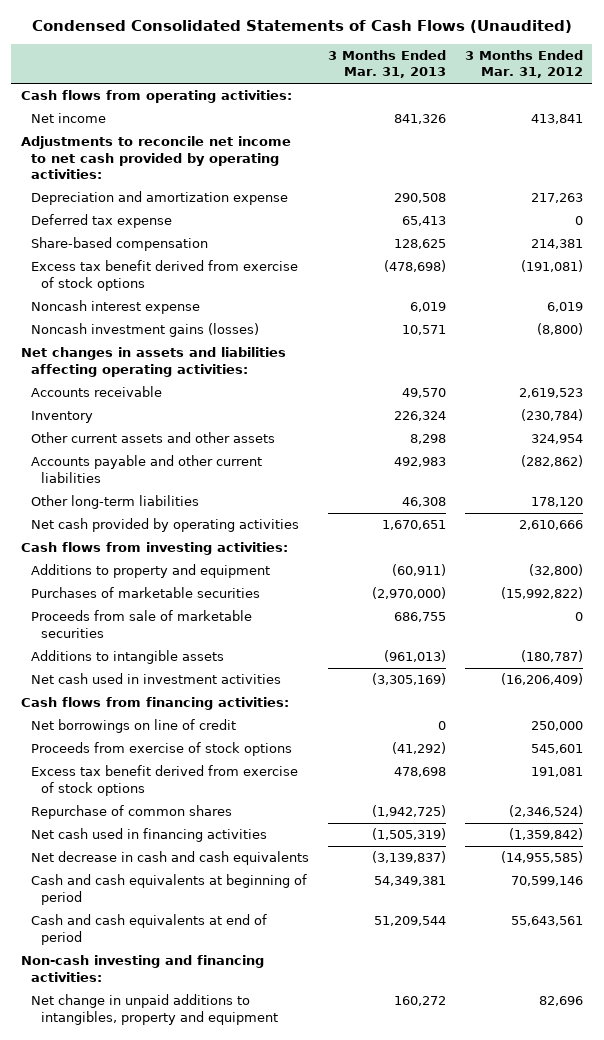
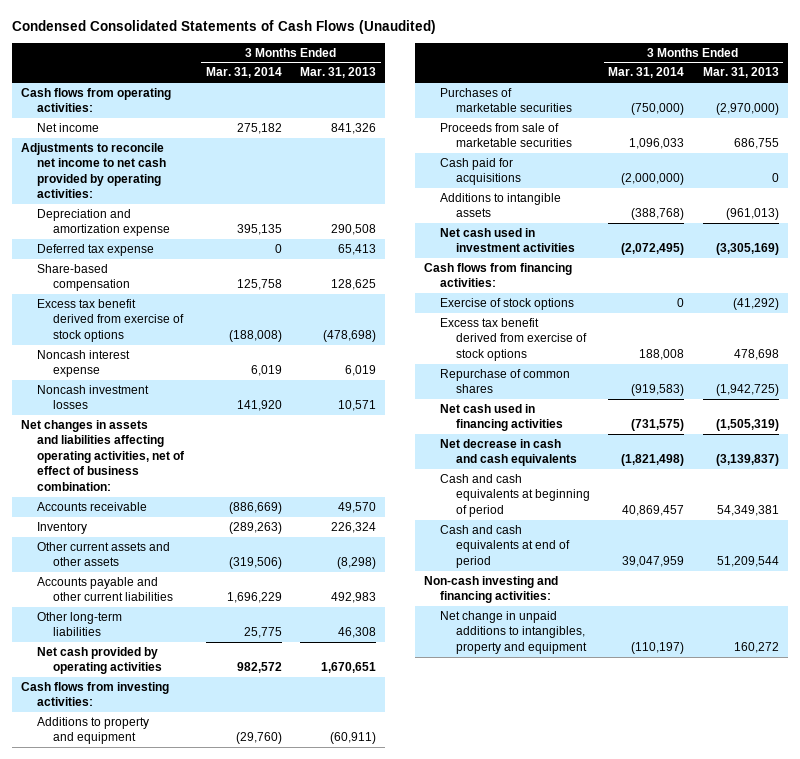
- | 3 Months Ended Mar. 31, 2013 | 3 Months Ended Mar. 31, 2012
+ | 3 Months Ended Mar. 31, 2014 | 3 Months Ended Mar. 31, 2013
- Noncash investment gains (losses) | 10,571 | (8,800)
- Net changes in assets and liabilities affecting operating activities:
+ Noncash investment losses | 141,920 | 10,571
+ Net changes in assets and liabilities affecting operating activities, net of effect of business combination:
- Other current assets and other assets | 8,298 | 324,954
+ Other current assets and other assets | (319,506) | (8,298)
+ Cash paid for acquisitions | (2,000,000) | 0
- Net borrowings on line of credit | 0 | 250,000
- Proceeds from exercise of stock options | (41,292) | 545,601
+ Exercise of stock options | 0 | (41,292)

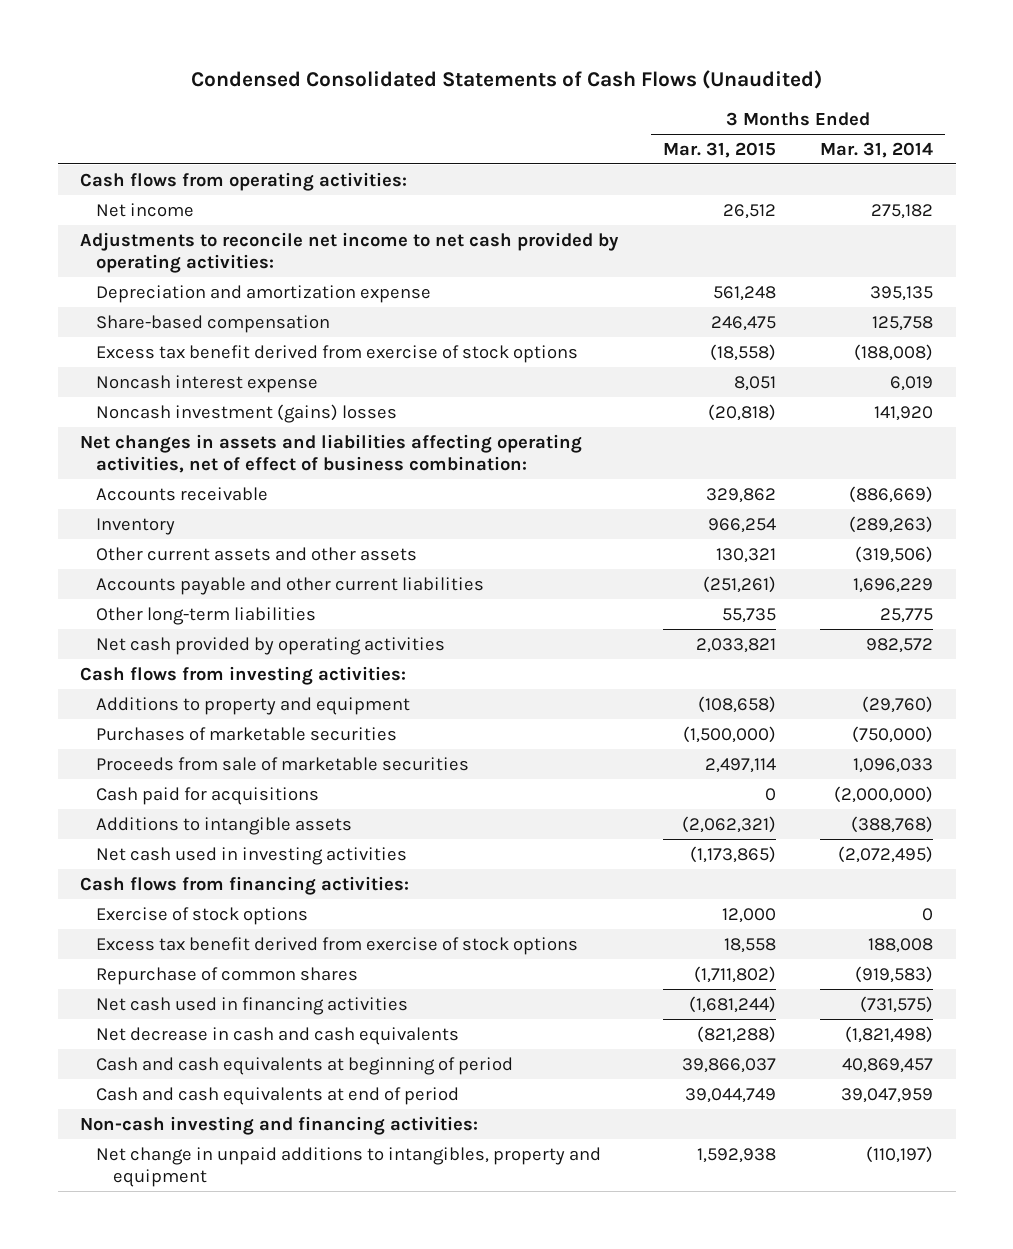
- | 3 Months Ended Mar. 31, 2014 | 3 Months Ended Mar. 31, 2013
+ | 3 Months Ended Mar. 31, 2015 | 3 Months Ended Mar. 31, 2014
- Deferred tax expense | 0 | 65,413
- Noncash investment losses | 141,920 | 10,571
+ Noncash investment (gains) losses | (20,818) | 141,920
- Net cash used in investment activities | (2,072,495) | (3,305,169)
+ Net cash used in investing activities | (1,173,865) | (2,072,495)

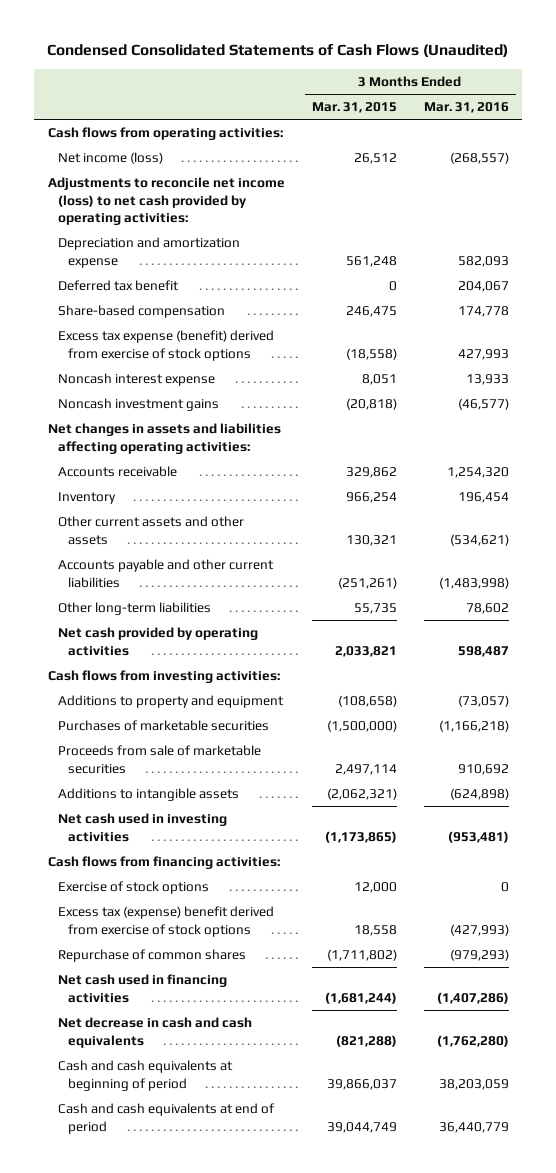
- | 3 Months Ended Mar. 31, 2015 | 3 Months Ended Mar. 31, 2014
+ | 3 Months Ended Mar. 31, 2015 | 3 Months Ended Mar. 31, 2016
- Net income | 26,512 | 275,182
- Adjustments to reconcile net income to net cash provided by operating activities:
+ Net income (loss) | 26,512 | (268,557)
+ Adjustments to reconcile net income (loss) to net cash provided by operating activities:
+ Deferred tax benefit | 0 | 204,067
- Excess tax benefit derived from exercise of stock options | (18,558) | (188,008)
+ Excess tax expense (benefit) derived from exercise of stock options | (18,558) | 427,993
- Noncash investment (gains) losses | (20,818) | 141,920
- Net changes in assets and liabilities affecting operating activities, net of effect of business combination:
+ Noncash investment gains | (20,818) | (46,577)
+ Net changes in assets and liabilities affecting operating activities:
- Cash paid for acquisitions | 0 | (2,000,000)
- Excess tax benefit derived from exercise of stock options | 18,558 | 188,008
+ Excess tax (expense) benefit derived from exercise of stock options | 18,558 | (427,993)
- Non-cash investing and financing activities:
- Net change in unpaid additions to intangibles, property and equipment | 1,592,938 | (110,197)

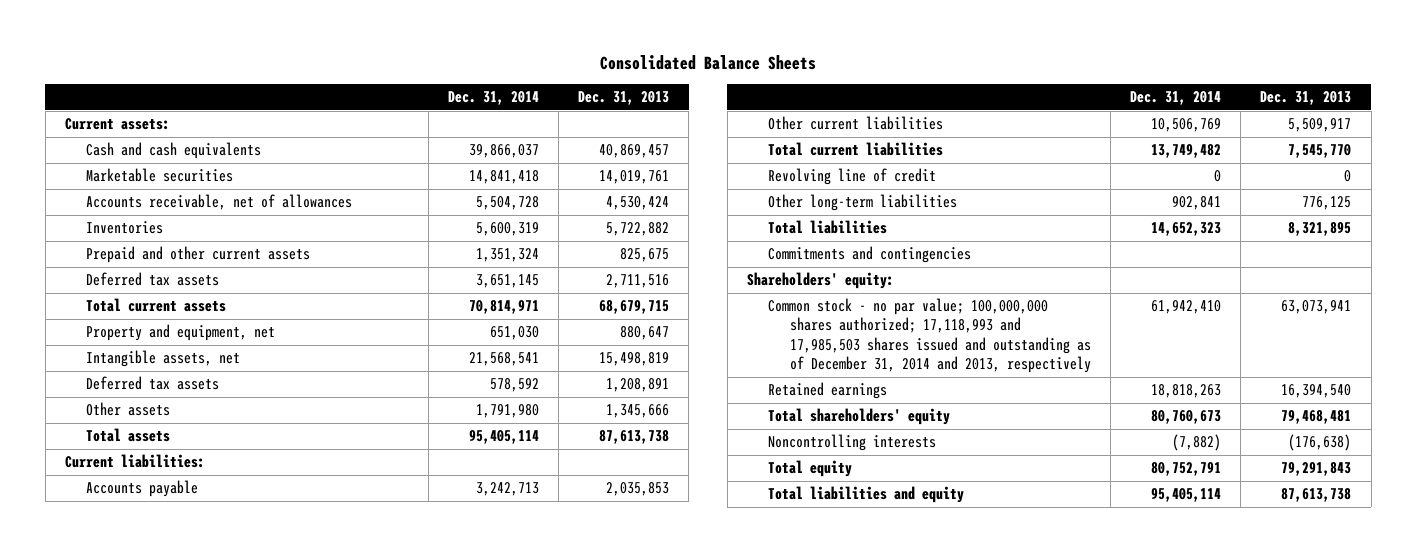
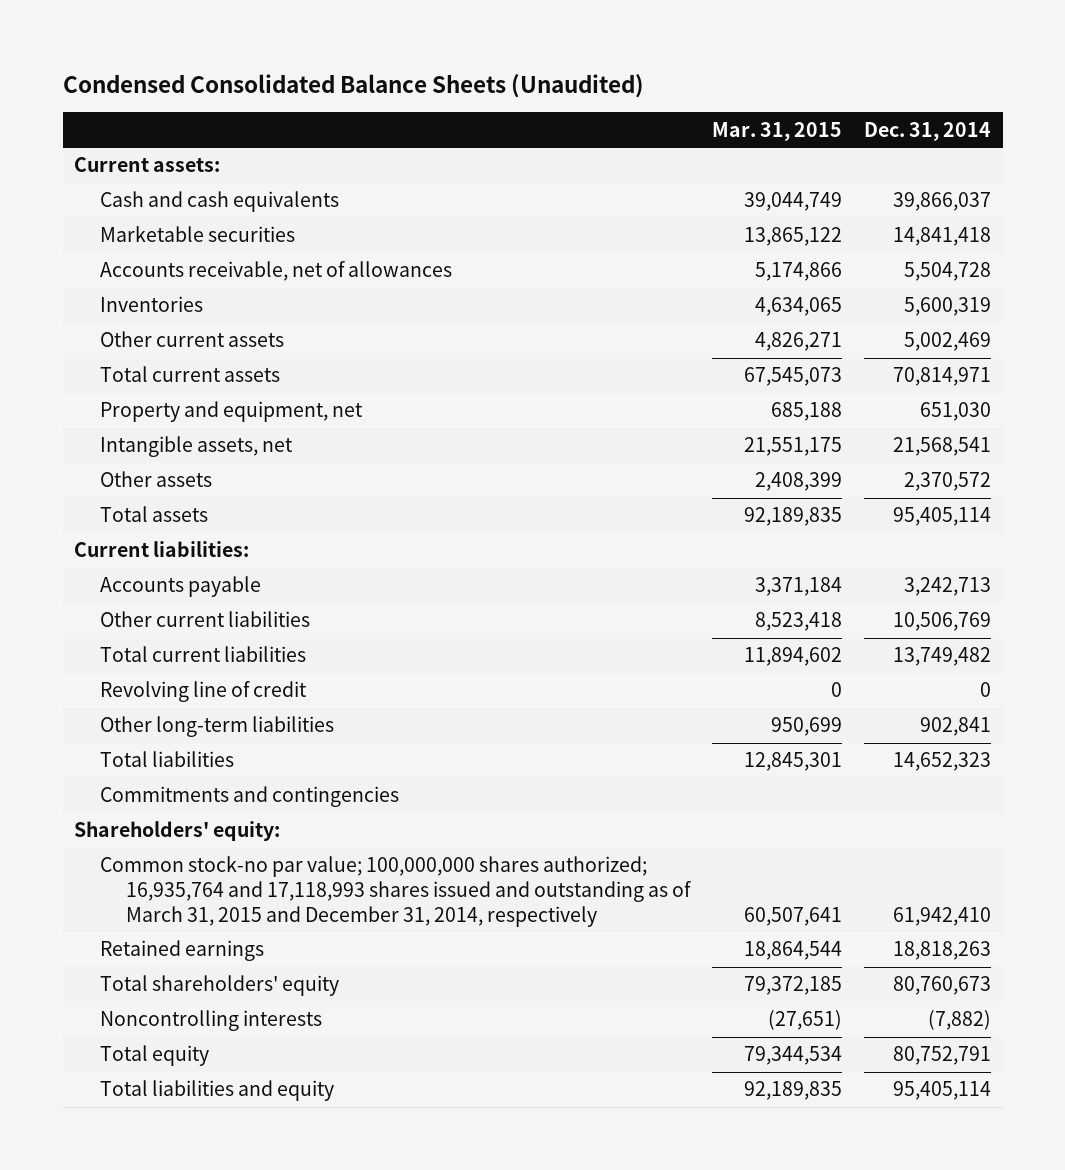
- Consolidated Balance Sheets
+ Condensed Consolidated Balance Sheets (Unaudited)
- | Dec. 31, 2014 | Dec. 31, 2013
+ | Mar. 31, 2015 | Dec. 31, 2014
- Prepaid and other current assets | 1,351,324 | 825,675
- Deferred tax assets | 3,651,145 | 2,711,516
+ Other current assets | 4,826,271 | 5,002,469
- Deferred tax assets | 578,592 | 1,208,891
- Other assets | 1,791,980 | 1,345,666
+ Other assets | 2,408,399 | 2,370,572
- Common stock - no par value; 100,000,000 shares authorized; 17,118,993 and 17,985,503 shares issued and outstanding as of December 31, 2014 and 2013, respectively | 61,942,410 | 63,073,941
+ Common stock-no par value; 100,000,000 shares authorized; 16,935,764 and 17,118,993 shares issued and outstanding as of March 31, 2015 and December 31, 2014, respectively | 60,507,641 | 61,942,410

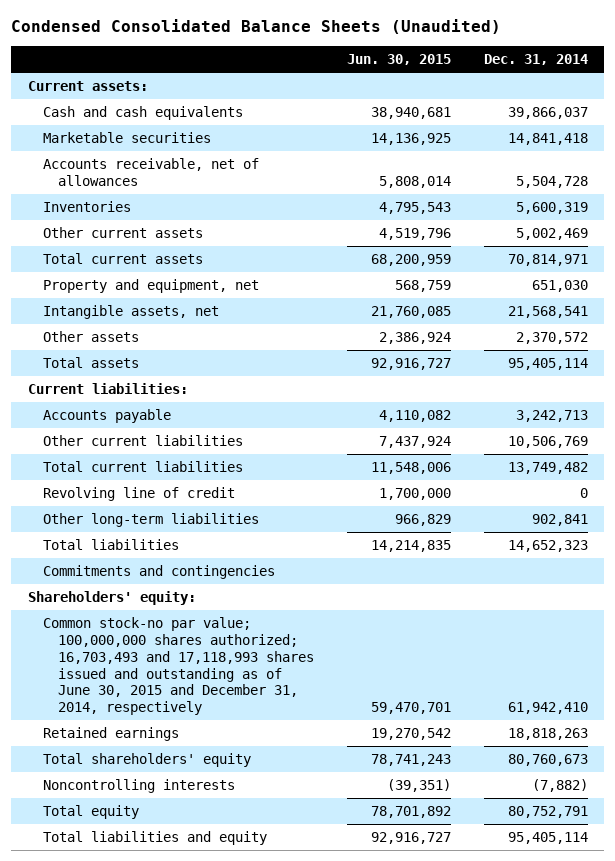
- | Mar. 31, 2015 | Dec. 31, 2014
+ | Jun. 30, 2015 | Dec. 31, 2014
- Common stock-no par value; 100,000,000 shares authorized; 16,935,764 and 17,118,993 shares issued and outstanding as of March 31, 2015 and December 31, 2014, respectively | 60,507,641 | 61,942,410
+ Common stock-no par value; 100,000,000 shares authorized; 16,703,493 and 17,118,993 shares issued and outstanding as of June 30, 2015 and December 31, 2014, respectively | 59,470,701 | 61,942,410

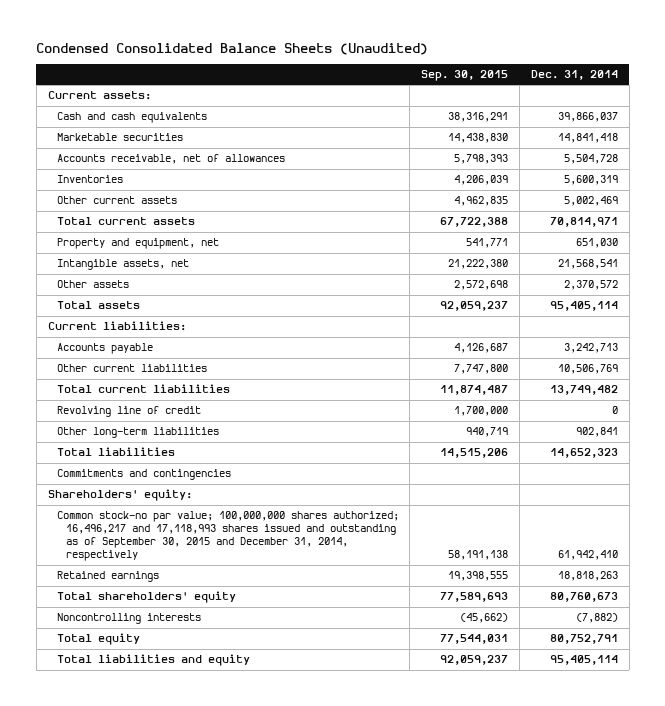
- | Jun. 30, 2015 | Dec. 31, 2014
+ | Sep. 30, 2015 | Dec. 31, 2014
- Common stock-no par value; 100,000,000 shares authorized; 16,703,493 and 17,118,993 shares issued and outstanding as of June 30, 2015 and December 31, 2014, respectively | 59,470,701 | 61,942,410
+ Common stock-no par value; 100,000,000 shares authorized; 16,496,217 and 17,118,993 shares issued and outstanding as of September 30, 2015 and December 31, 2014, respectively | 58,191,138 | 61,942,410

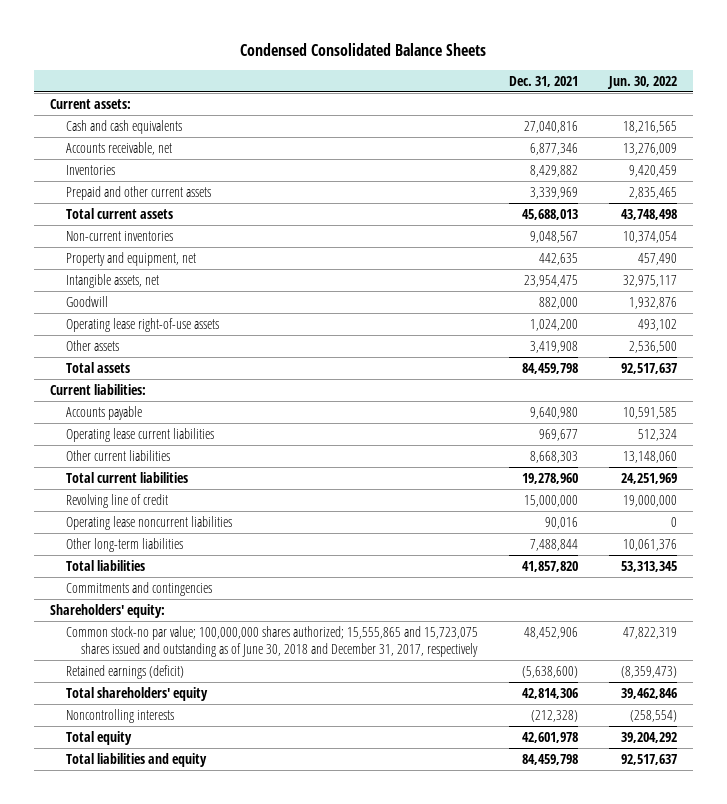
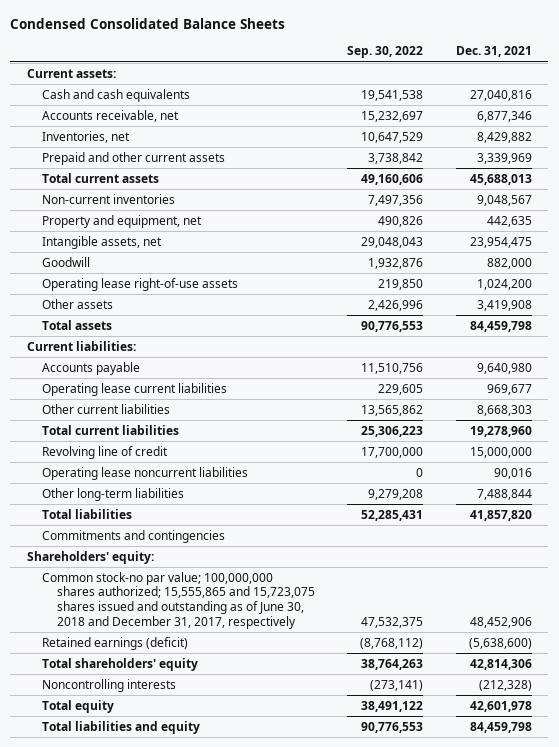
- | Dec. 31, 2021 | Jun. 30, 2022
+ | Sep. 30, 2022 | Dec. 31, 2021
- Inventories | 8,429,882 | 9,420,459
+ Inventories, net | 10,647,529 | 8,429,882

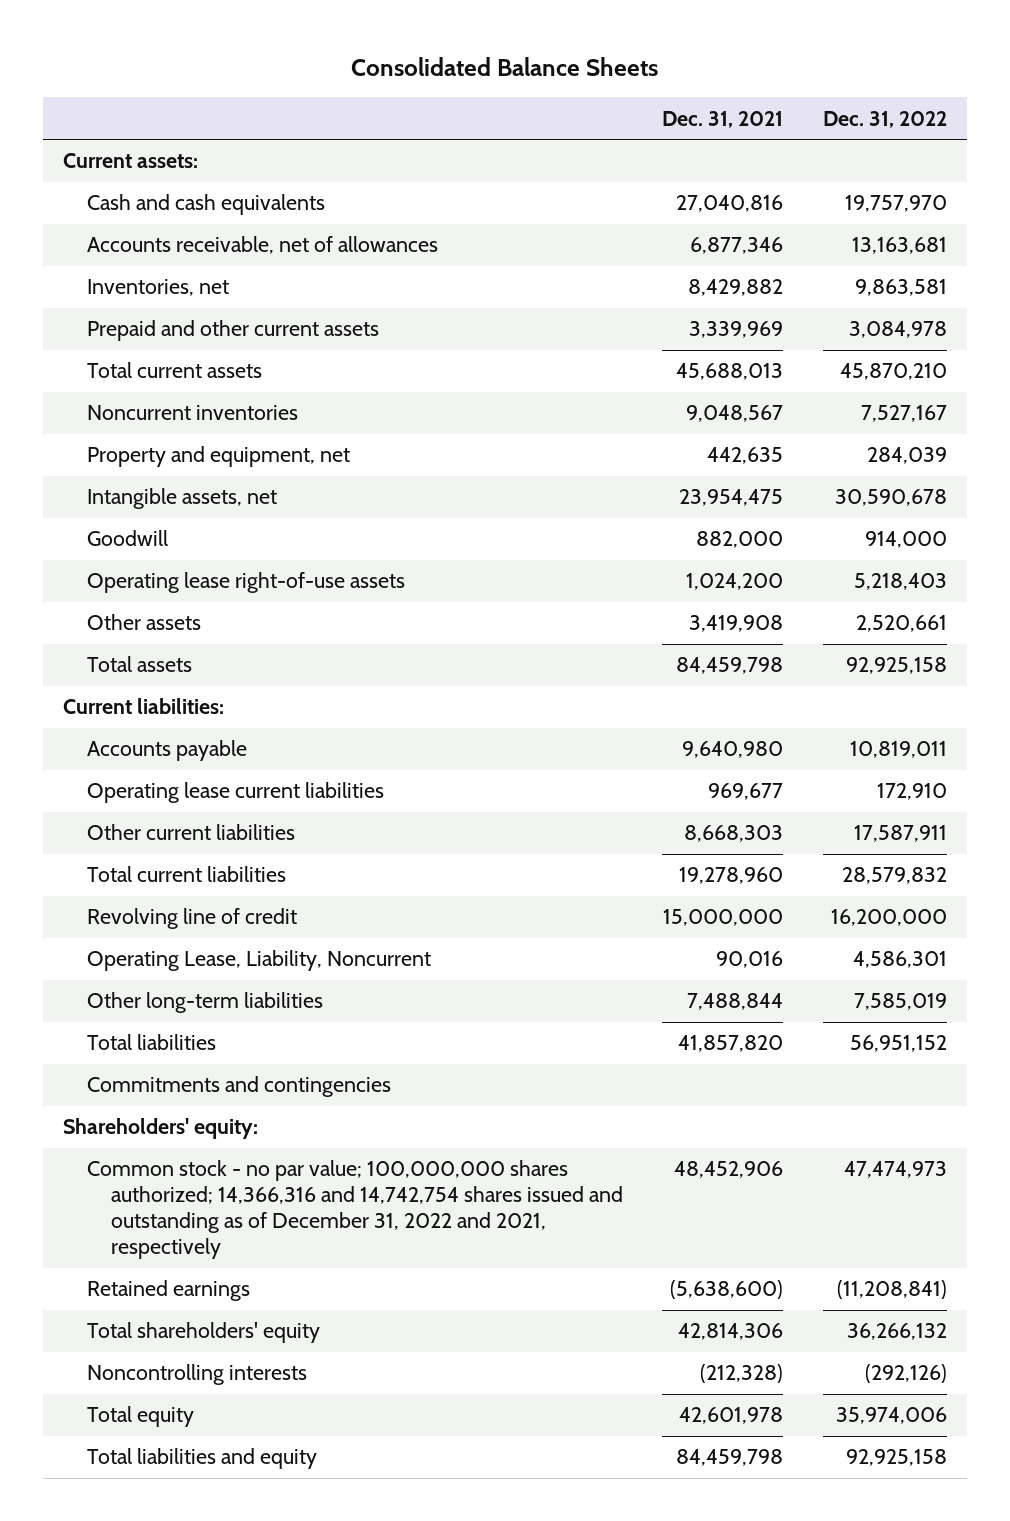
- Condensed Consolidated Balance Sheets
+ Consolidated Balance Sheets
- | Sep. 30, 2022 | Dec. 31, 2021
+ | Dec. 31, 2021 | Dec. 31, 2022
- Accounts receivable, net | 15,232,697 | 6,877,346
+ Accounts receivable, net of allowances | 6,877,346 | 13,163,681
- Non-current inventories | 7,497,356 | 9,048,567
+ Noncurrent inventories | 9,048,567 | 7,527,167
- Operating lease noncurrent liabilities | 0 | 90,016
+ Operating Lease, Liability, Noncurrent | 90,016 | 4,586,301
- Common stock-no par value; 100,000,000 shares authorized; 15,555,865 and 15,723,075 shares issued and outstanding as of June 30, 2018 and December 31, 2017, respectively | 47,532,375 | 48,452,906
- Retained earnings (deficit) | (8,768,112) | (5,638,600)
+ Common stock - no par value; 100,000,000 shares authorized; 14,366,316 and 14,742,754 shares issued and outstanding as of December 31, 2022 and 2021, respectively | 48,452,906 | 47,474,973
+ Retained earnings | (5,638,600) | (11,208,841)

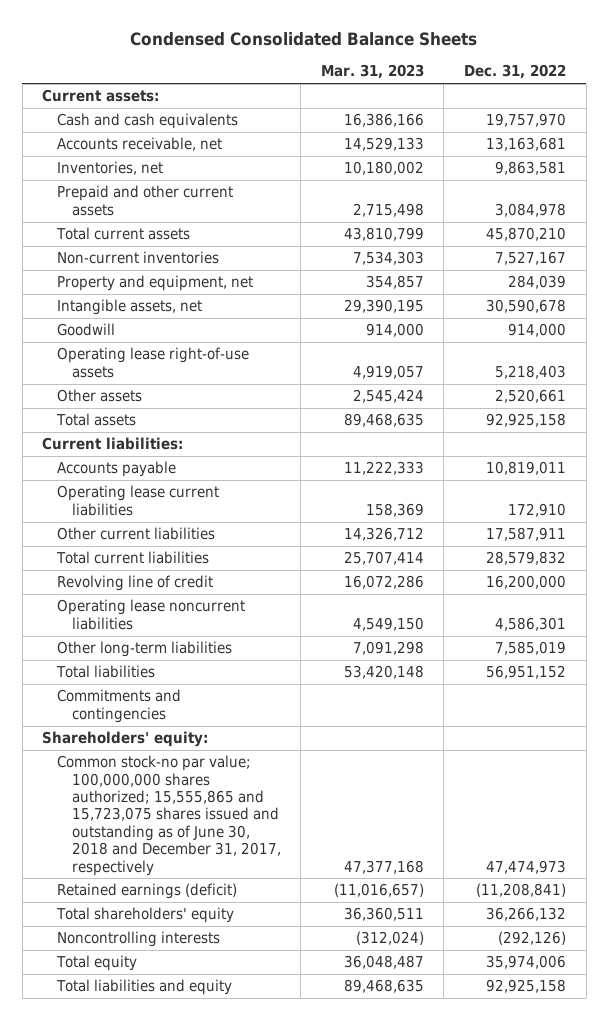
- Consolidated Balance Sheets
+ Condensed Consolidated Balance Sheets
- | Dec. 31, 2021 | Dec. 31, 2022
+ | Mar. 31, 2023 | Dec. 31, 2022
- Accounts receivable, net of allowances | 6,877,346 | 13,163,681
+ Accounts receivable, net | 14,529,133 | 13,163,681
- Noncurrent inventories | 9,048,567 | 7,527,167
+ Non-current inventories | 7,534,303 | 7,527,167
- Operating Lease, Liability, Noncurrent | 90,016 | 4,586,301
+ Operating lease noncurrent liabilities | 4,549,150 | 4,586,301
- Common stock - no par value; 100,000,000 shares authorized; 14,366,316 and 14,742,754 shares issued and outstanding as of December 31, 2022 and 2021, respectively | 48,452,906 | 47,474,973
- Retained earnings | (5,638,600) | (11,208,841)
+ Common stock-no par value; 100,000,000 shares authorized; 15,555,865 and 15,723,075 shares issued and outstanding as of June 30, 2018 and December 31, 2017, respectively | 47,377,168 | 47,474,973
+ Retained earnings (deficit) | (11,016,657) | (11,208,841)

